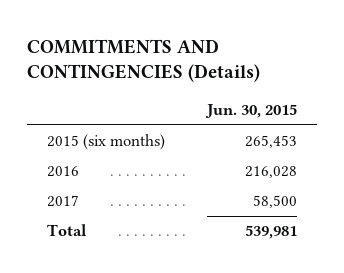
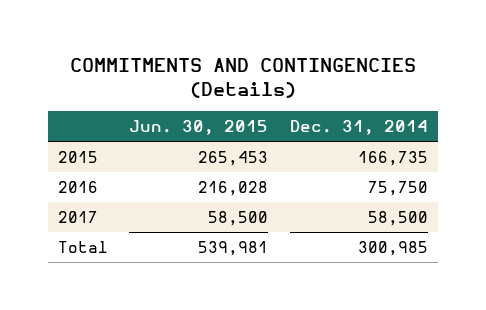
- | Jun. 30, 2015
+ | Jun. 30, 2015 | Dec. 31, 2014
- 2015 (six months) | 265,453
+ 2015 | 265,453 | 166,735

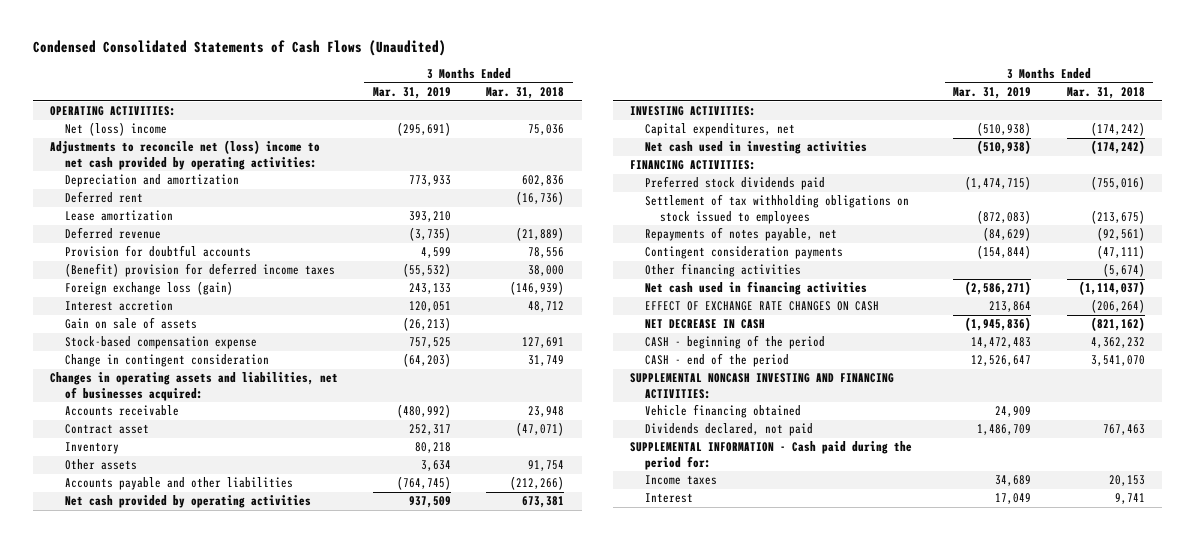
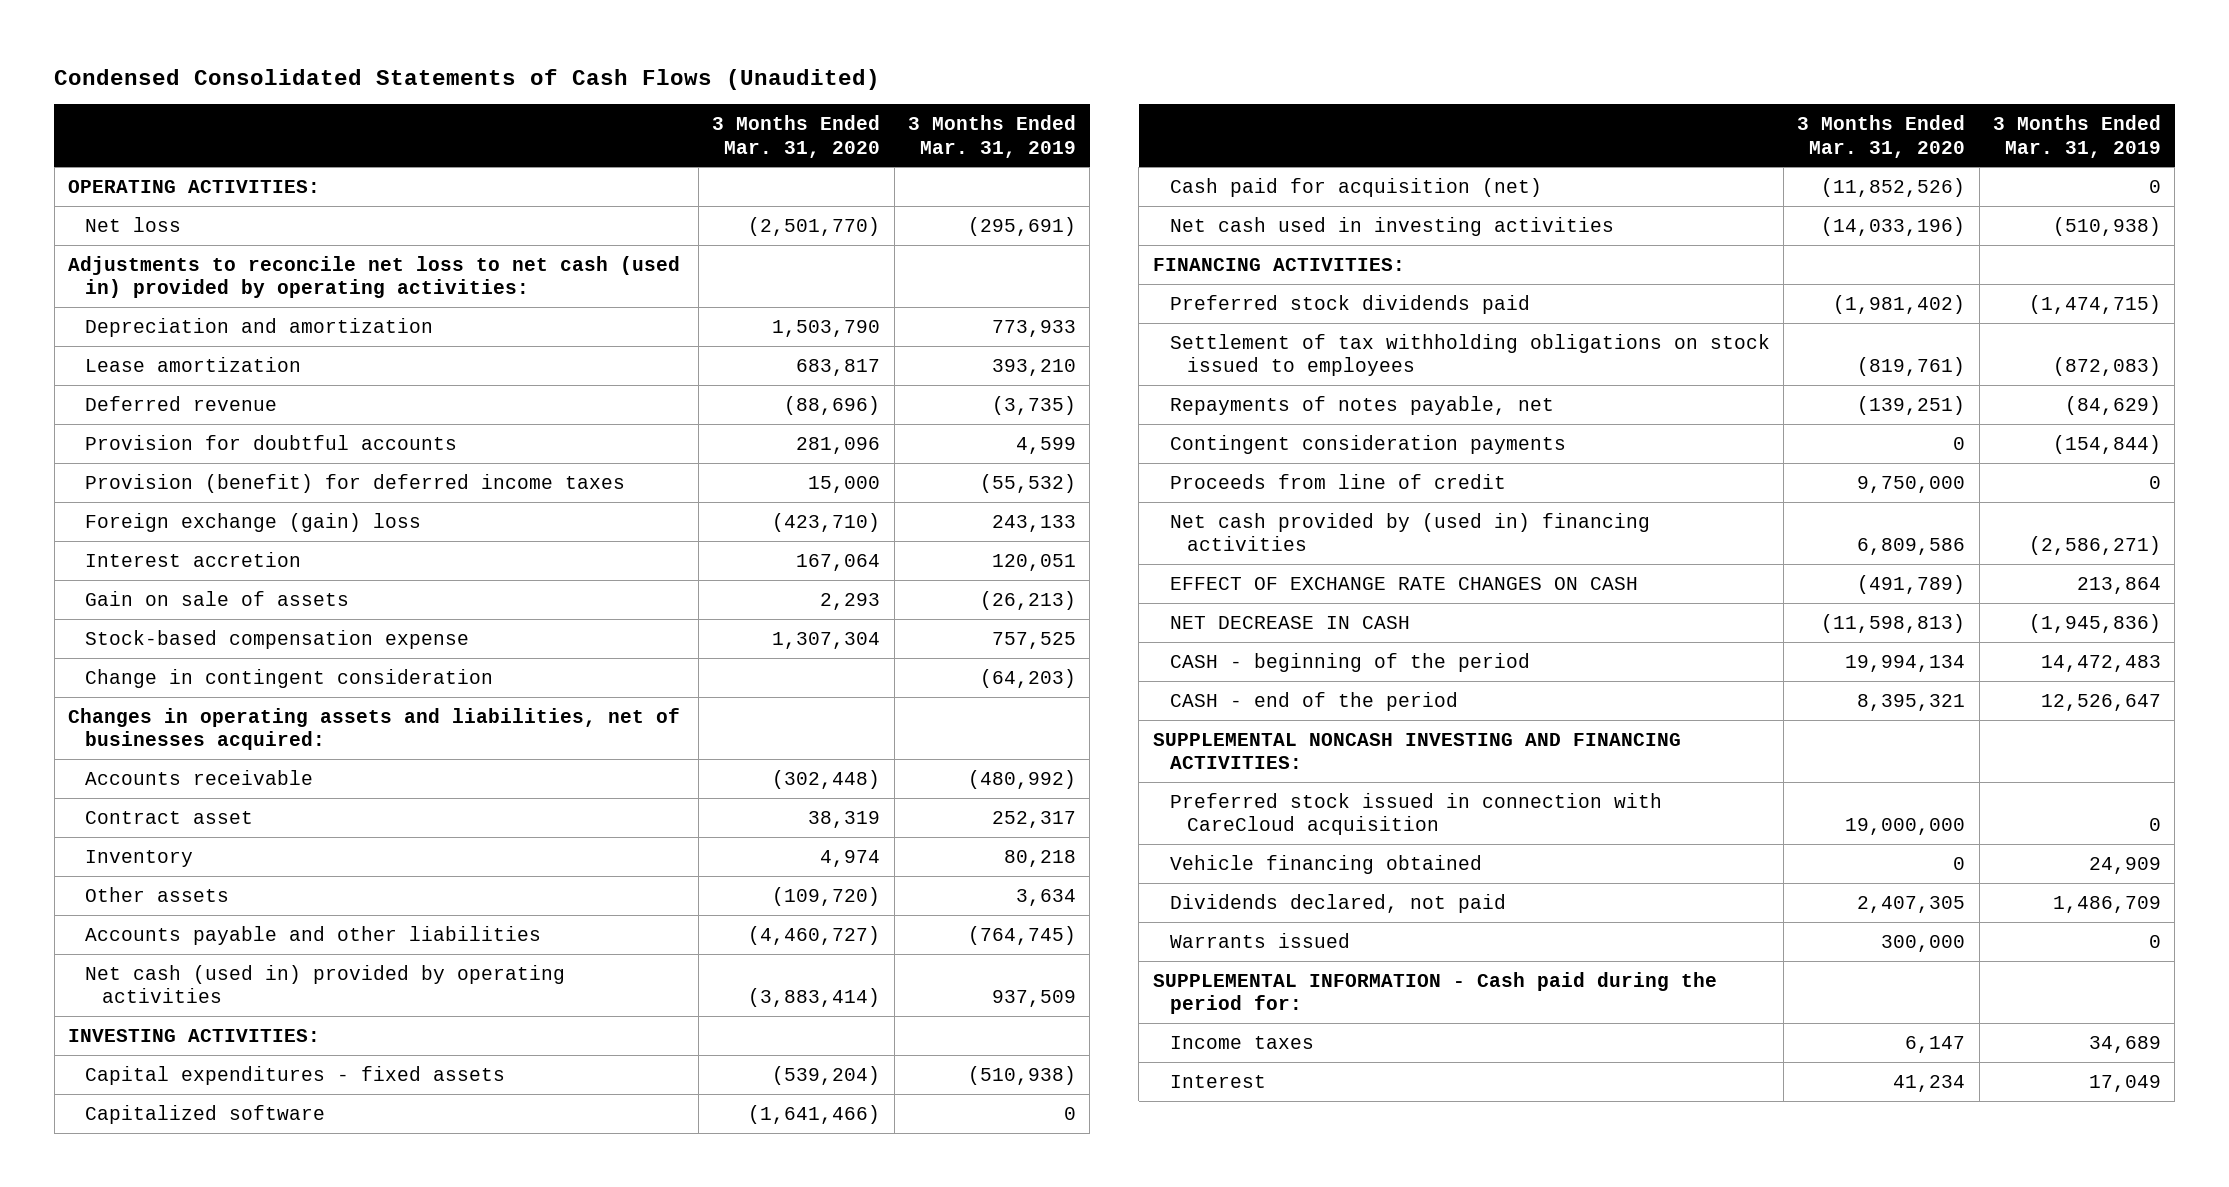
- | 3 Months Ended Mar. 31, 2019 | 3 Months Ended Mar. 31, 2018
+ | 3 Months Ended Mar. 31, 2020 | 3 Months Ended Mar. 31, 2019
- Net (loss) income | (295,691) | 75,036
- Adjustments to reconcile net (loss) income to net cash provided by operating activities:
+ Net loss | (2,501,770) | (295,691)
+ Adjustments to reconcile net loss to net cash (used in) provided by operating activities:
- Deferred rent | | (16,736)
- (Benefit) provision for deferred income taxes | (55,532) | 38,000
- Foreign exchange loss (gain) | 243,133 | (146,939)
+ Provision (benefit) for deferred income taxes | 15,000 | (55,532)
+ Foreign exchange (gain) loss | (423,710) | 243,133
- Net cash provided by operating activities | 937,509 | 673,381
+ Net cash (used in) provided by operating activities | (3,883,414) | 937,509
- Capital expenditures, net | (510,938) | (174,242)
+ Capital expenditures - fixed assets | (539,204) | (510,938)
+ Capitalized software | (1,641,466) | 0
+ Cash paid for acquisition (net) | (11,852,526) | 0
- Other financing activities | | (5,674)
- Net cash used in financing activities | (2,586,271) | (1,114,037)
+ Proceeds from line of credit | 9,750,000 | 0
+ Net cash provided by (used in) financing activities | 6,809,586 | (2,586,271)
+ Preferred stock issued in connection with CareCloud acquisition | 19,000,000 | 0
+ Warrants issued | 300,000 | 0

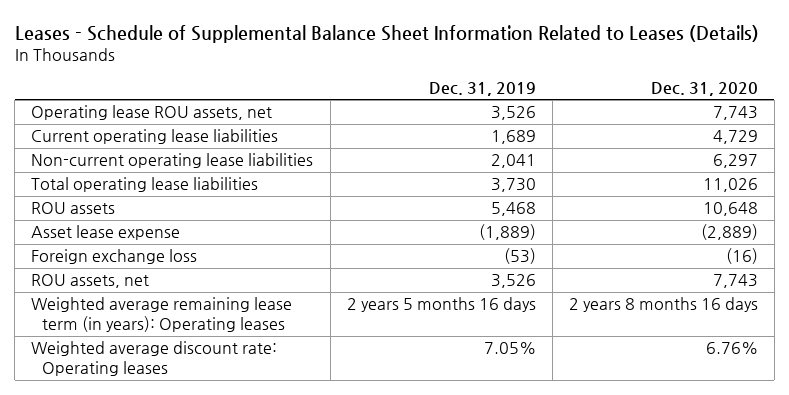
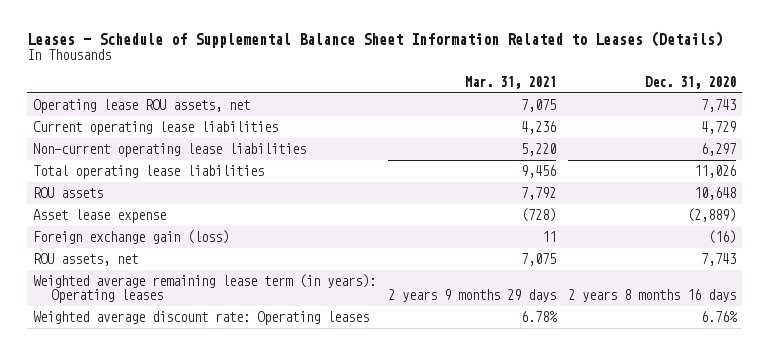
- | Dec. 31, 2019 | Dec. 31, 2020
+ | Mar. 31, 2021 | Dec. 31, 2020
- Foreign exchange loss | (53) | (16)
+ Foreign exchange gain (loss) | 11 | (16)

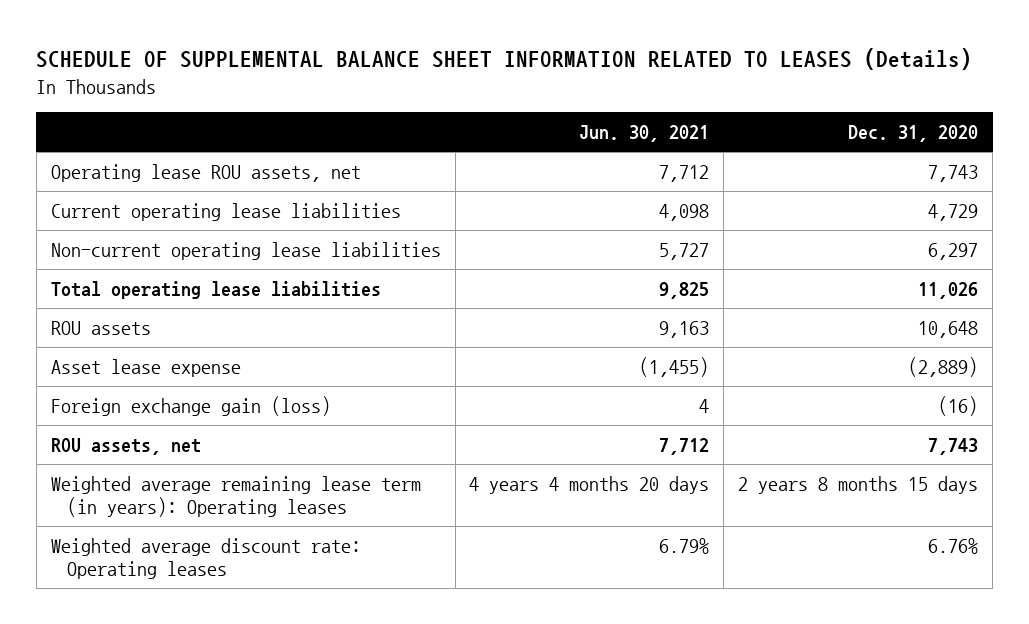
- Leases - Schedule of Supplemental Balance Sheet Information Related to Leases (Details)
+ SCHEDULE OF SUPPLEMENTAL BALANCE SHEET INFORMATION RELATED TO LEASES (Details)
- | Mar. 31, 2021 | Dec. 31, 2020
+ | Jun. 30, 2021 | Dec. 31, 2020
- Weighted average remaining lease term (in years): Operating leases | 2 years 9 months 29 days | 2 years 8 months 16 days
+ Weighted average remaining lease term (in years): Operating leases | 4 years 4 months 20 days | 2 years 8 months 15 days

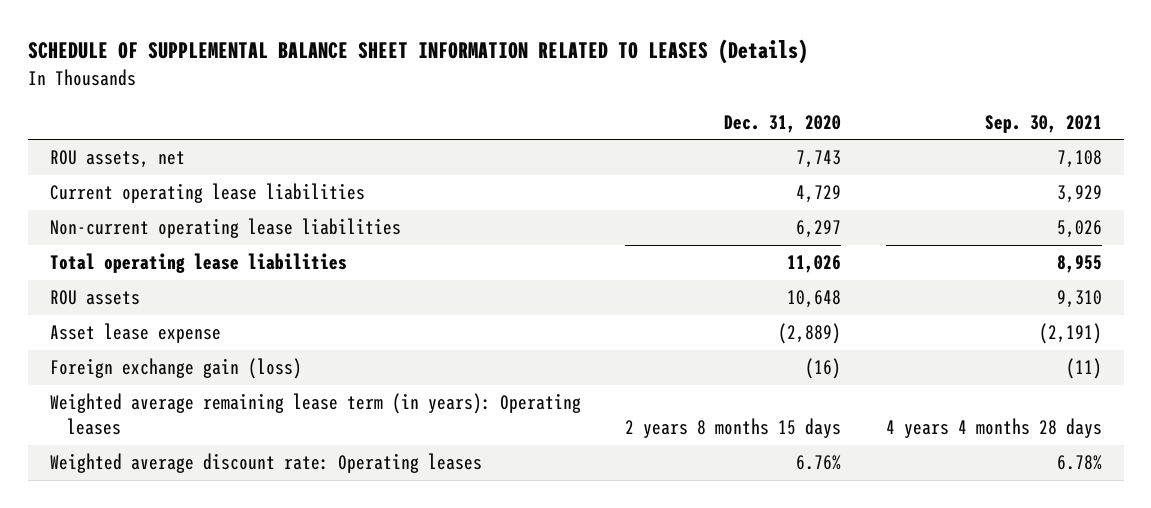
- | Jun. 30, 2021 | Dec. 31, 2020
+ | Dec. 31, 2020 | Sep. 30, 2021
- Operating lease ROU assets, net | 7,712 | 7,743
moved up: ROU assets, net | 7,743 | 7,108

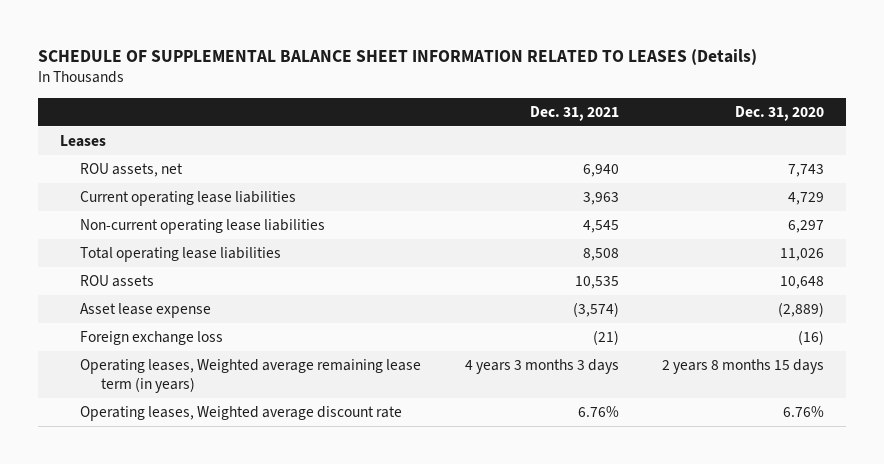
- | Dec. 31, 2020 | Sep. 30, 2021
+ | Dec. 31, 2021 | Dec. 31, 2020
+ Leases
- Foreign exchange gain (loss) | (16) | (11)
- Weighted average remaining lease term (in years): Operating leases | 2 years 8 months 15 days | 4 years 4 months 28 days
- Weighted average discount rate: Operating leases | 6.76% | 6.78%
+ Foreign exchange loss | (21) | (16)
+ Operating leases, Weighted average remaining lease term (in years) | 4 years 3 months 3 days | 2 years 8 months 15 days
+ Operating leases, Weighted average discount rate | 6.76% | 6.76%

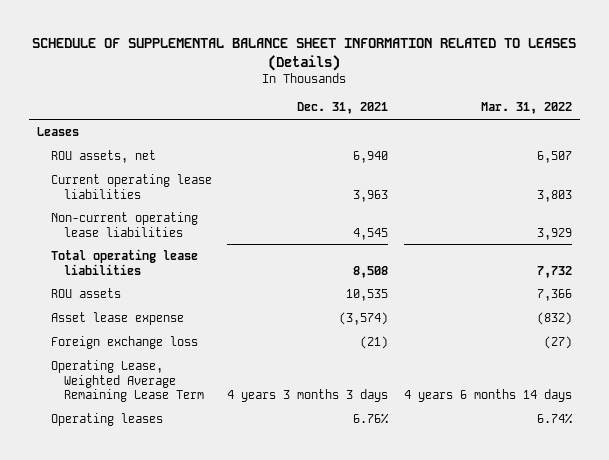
- | Dec. 31, 2021 | Dec. 31, 2020
+ | Dec. 31, 2021 | Mar. 31, 2022
- Operating leases, Weighted average remaining lease term (in years) | 4 years 3 months 3 days | 2 years 8 months 15 days
- Operating leases, Weighted average discount rate | 6.76% | 6.76%
+ Operating Lease, Weighted Average Remaining Lease Term | 4 years 3 months 3 days | 4 years 6 months 14 days
+ Operating leases | 6.76% | 6.74%

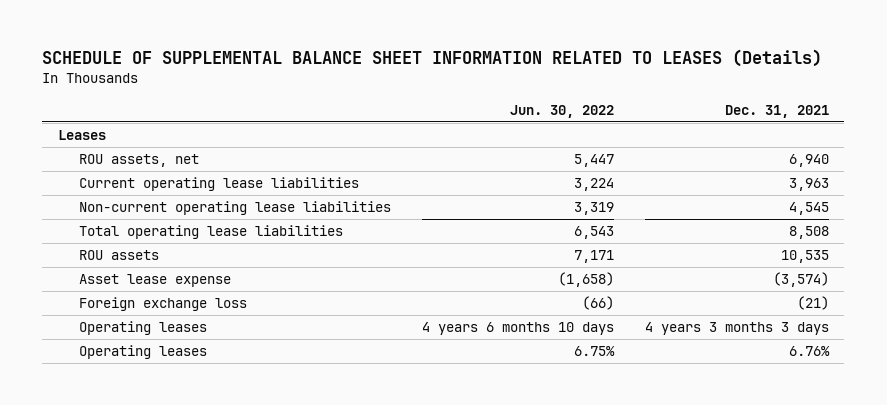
- | Dec. 31, 2021 | Mar. 31, 2022
+ | Jun. 30, 2022 | Dec. 31, 2021
- Operating Lease, Weighted Average Remaining Lease Term | 4 years 3 months 3 days | 4 years 6 months 14 days
+ Operating leases | 4 years 6 months 10 days | 4 years 3 months 3 days

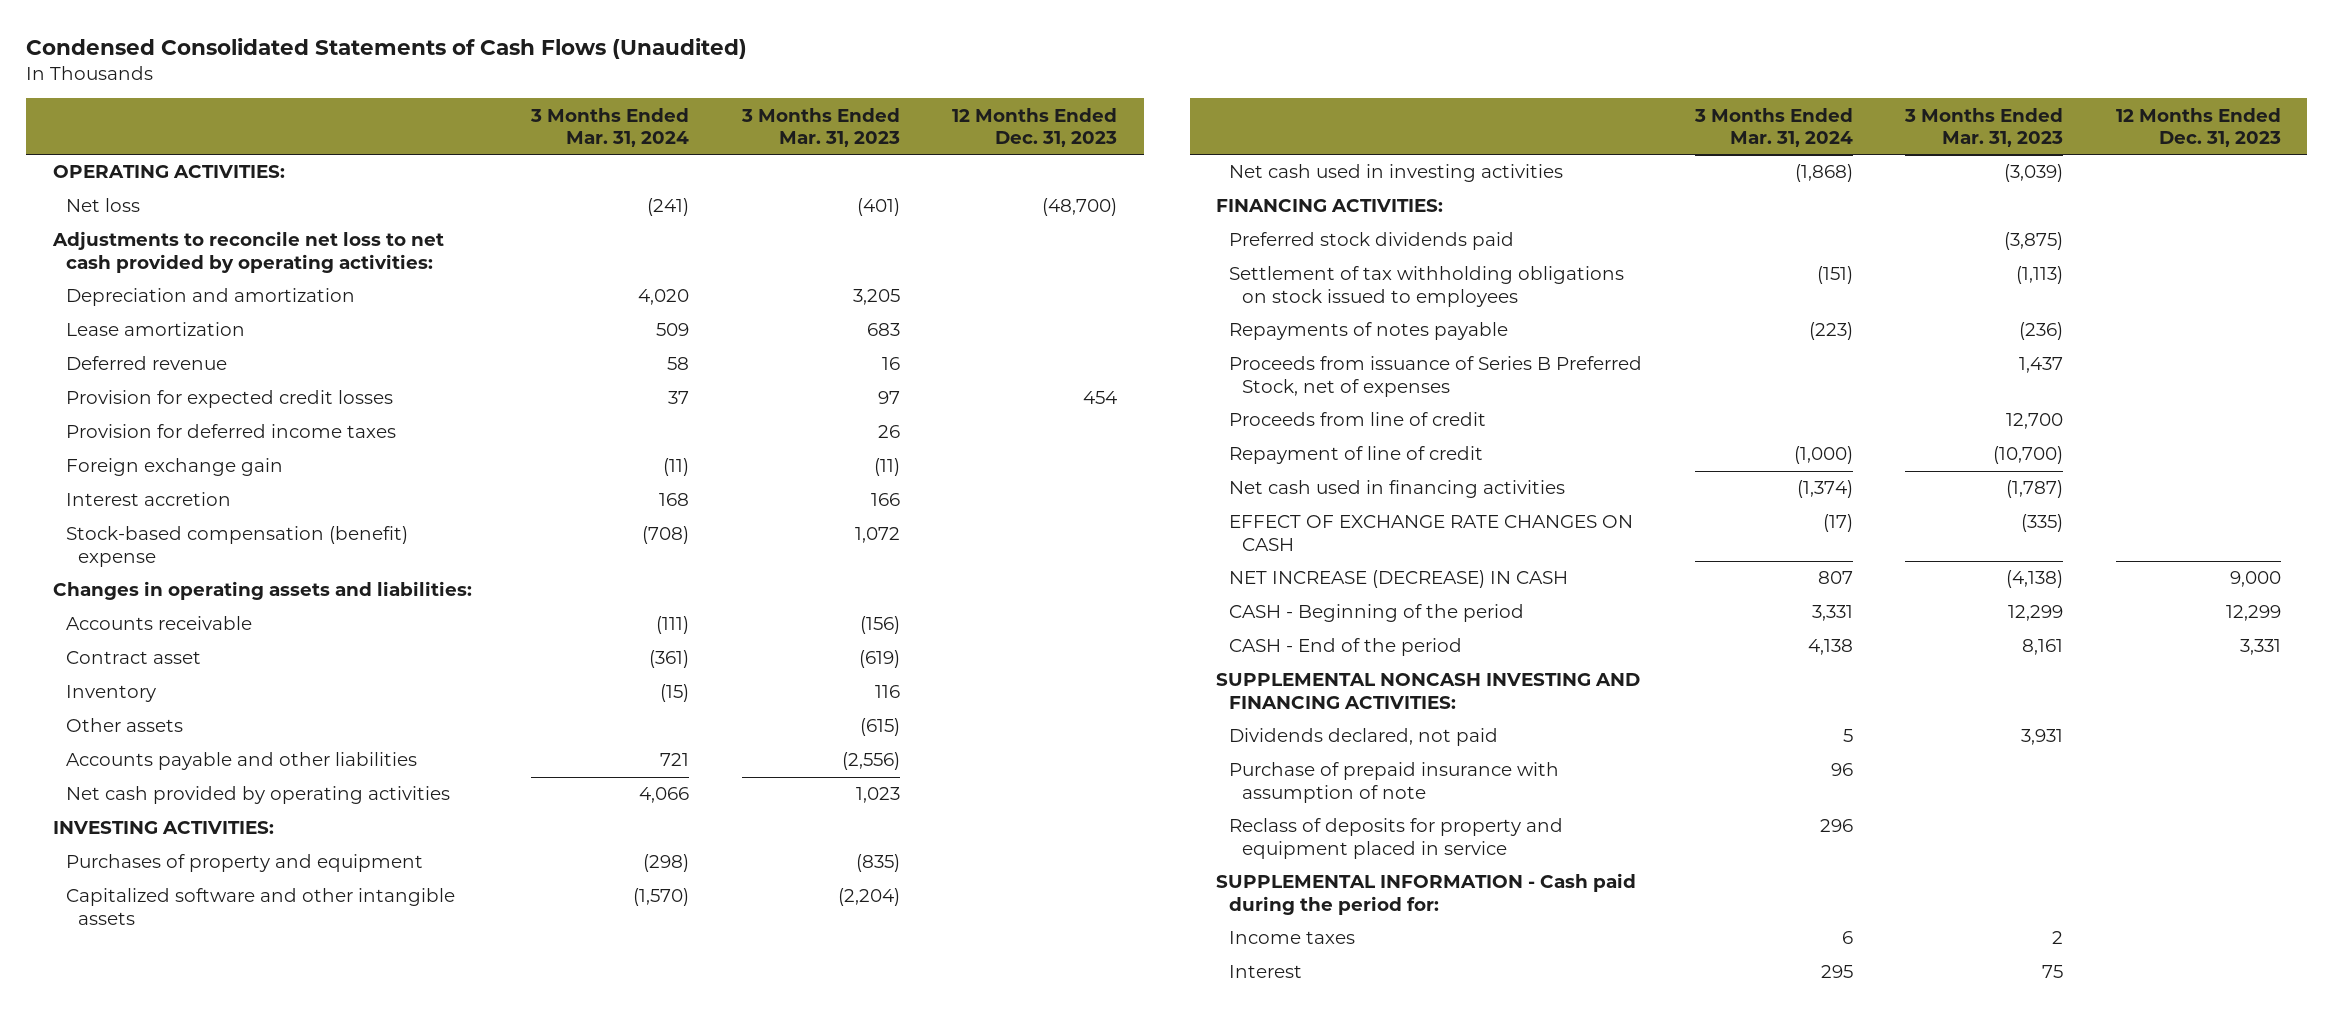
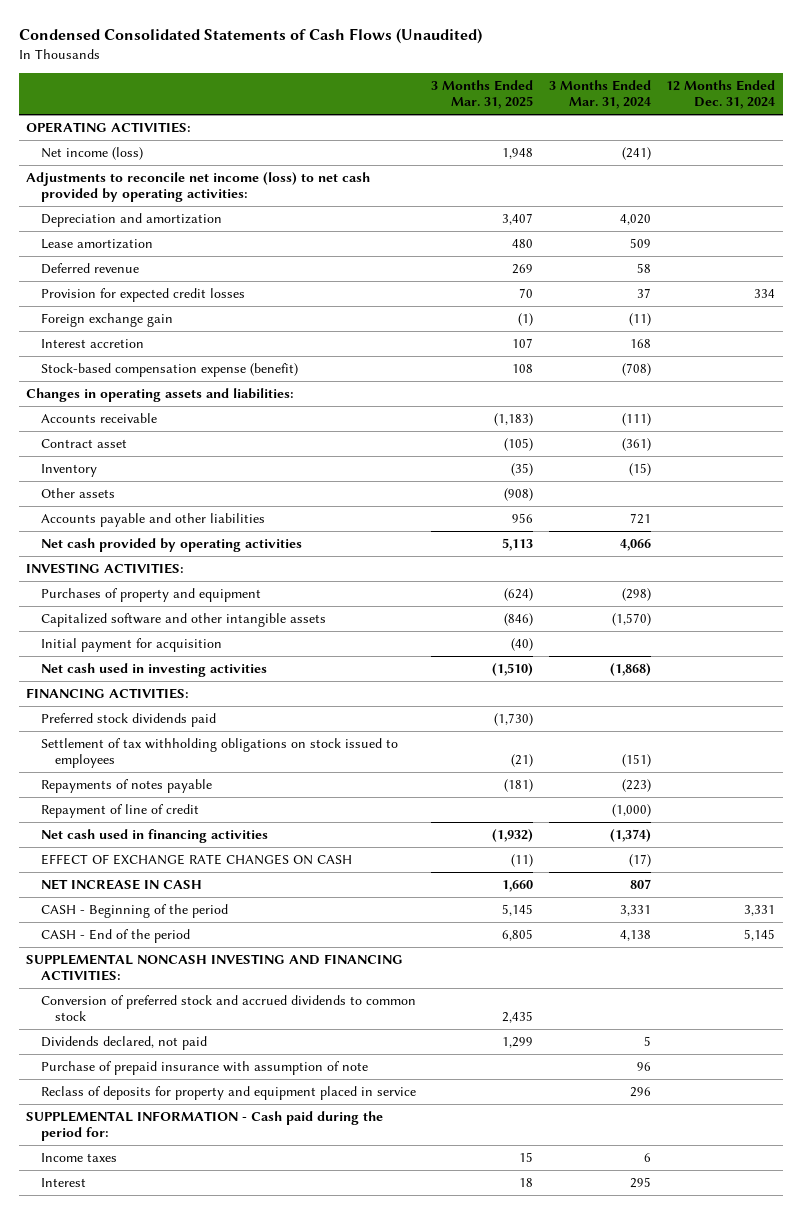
- | 3 Months Ended Mar. 31, 2024 | 3 Months Ended Mar. 31, 2023 | 12 Months Ended Dec. 31, 2023
+ | 3 Months Ended Mar. 31, 2025 | 3 Months Ended Mar. 31, 2024 | 12 Months Ended Dec. 31, 2024
- Net loss | (241) | (401) | (48,700)
- Adjustments to reconcile net loss to net cash provided by operating activities:
+ Net income (loss) | 1,948 | (241) |
+ Adjustments to reconcile net income (loss) to net cash provided by operating activities:
- Provision for deferred income taxes | | 26 |
- Stock-based compensation (benefit) expense | (708) | 1,072 |
+ Stock-based compensation expense (benefit) | 108 | (708) |
+ Initial payment for acquisition | (40) | |
- Proceeds from issuance of Series B Preferred Stock, net of expenses | | 1,437 |
- Proceeds from line of credit | | 12,700 |
- NET INCREASE (DECREASE) IN CASH | 807 | (4,138) | 9,000
+ NET INCREASE IN CASH | 1,660 | 807 |
+ Conversion of preferred stock and accrued dividends to common stock | 2,435 | |

